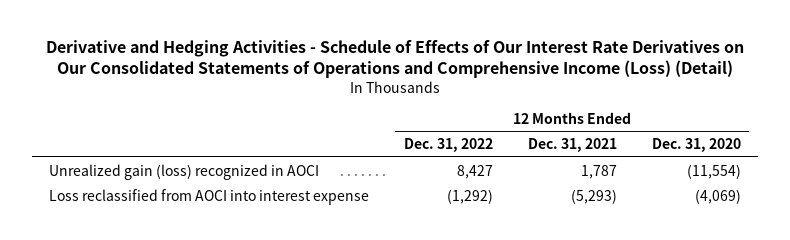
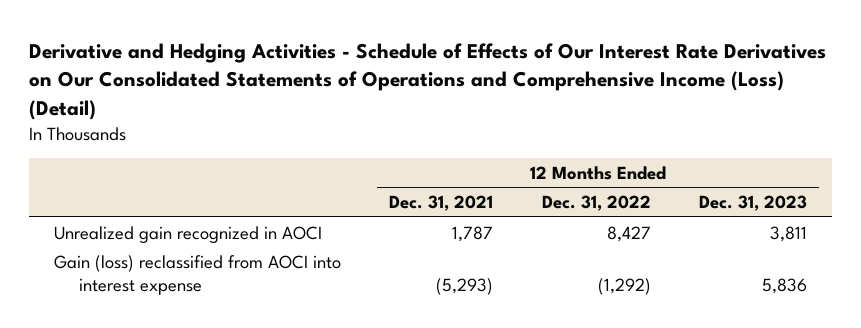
- | 12 Months Ended Dec. 31, 2022 | 12 Months Ended Dec. 31, 2021 | 12 Months Ended Dec. 31, 2020
+ | 12 Months Ended Dec. 31, 2021 | 12 Months Ended Dec. 31, 2022 | 12 Months Ended Dec. 31, 2023
- Unrealized gain (loss) recognized in AOCI | 8,427 | 1,787 | (11,554)
- Loss reclassified from AOCI into interest expense | (1,292) | (5,293) | (4,069)
+ Unrealized gain recognized in AOCI | 1,787 | 8,427 | 3,811
+ Gain (loss) reclassified from AOCI into interest expense | (5,293) | (1,292) | 5,836

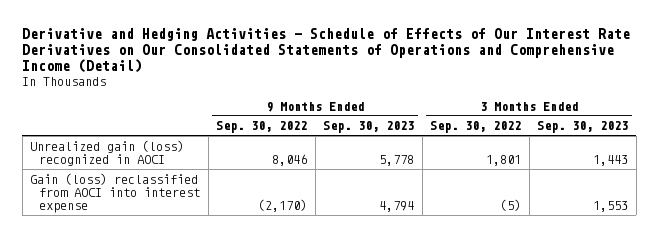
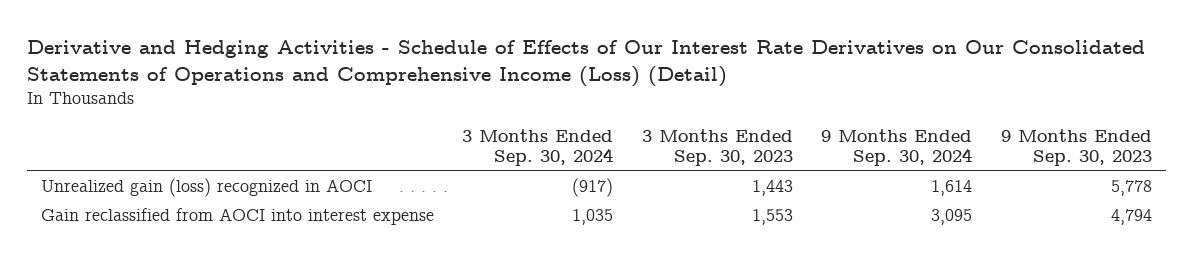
- Derivative and Hedging Activities - Schedule of Effects of Our Interest Rate Derivatives on Our Consolidated Statements of Operations and Comprehensive Income (Detail)
+ Derivative and Hedging Activities - Schedule of Effects of Our Interest Rate Derivatives on Our Consolidated Statements of Operations and Comprehensive Income (Loss) (Detail)
- | 9 Months Ended Sep. 30, 2022 | 9 Months Ended Sep. 30, 2023 | 3 Months Ended Sep. 30, 2022 | 3 Months Ended Sep. 30, 2023
+ | 3 Months Ended Sep. 30, 2024 | 3 Months Ended Sep. 30, 2023 | 9 Months Ended Sep. 30, 2024 | 9 Months Ended Sep. 30, 2023
- Gain (loss) reclassified from AOCI into interest expense | (2,170) | 4,794 | (5) | 1,553
+ Gain reclassified from AOCI into interest expense | 1,035 | 1,553 | 3,095 | 4,794

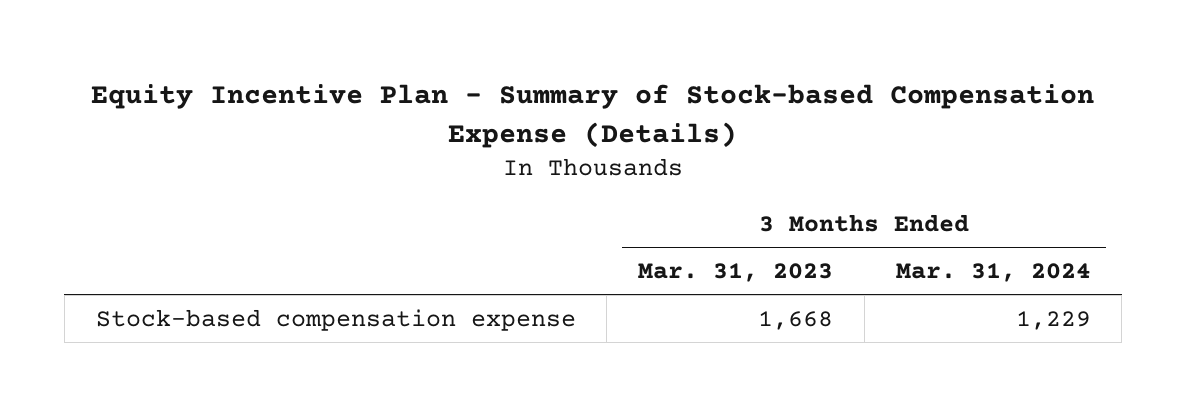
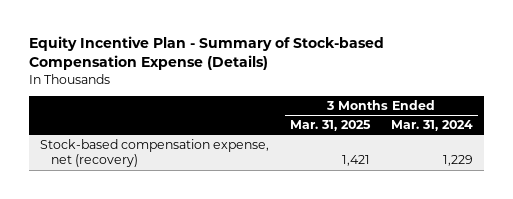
- | 3 Months Ended Mar. 31, 2023 | 3 Months Ended Mar. 31, 2024
+ | 3 Months Ended Mar. 31, 2025 | 3 Months Ended Mar. 31, 2024
- Stock-based compensation expense | 1,668 | 1,229
+ Stock-based compensation expense, net (recovery) | 1,421 | 1,229

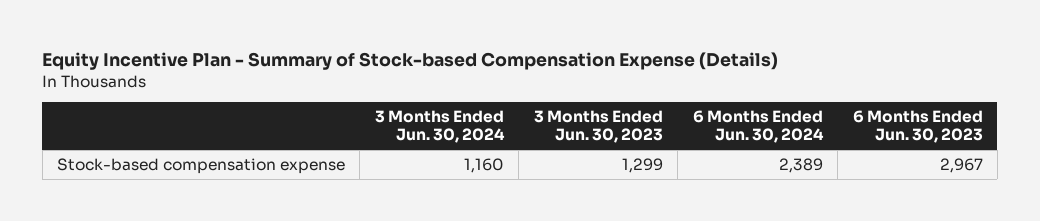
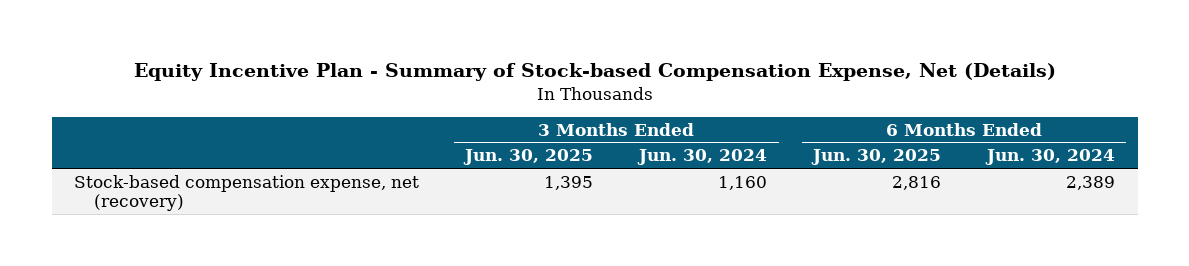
- Equity Incentive Plan - Summary of Stock-based Compensation Expense (Details)
+ Equity Incentive Plan - Summary of Stock-based Compensation Expense, Net (Details)
- | 3 Months Ended Jun. 30, 2024 | 3 Months Ended Jun. 30, 2023 | 6 Months Ended Jun. 30, 2024 | 6 Months Ended Jun. 30, 2023
+ | 3 Months Ended Jun. 30, 2025 | 3 Months Ended Jun. 30, 2024 | 6 Months Ended Jun. 30, 2025 | 6 Months Ended Jun. 30, 2024
- Stock-based compensation expense | 1,160 | 1,299 | 2,389 | 2,967
+ Stock-based compensation expense, net (recovery) | 1,395 | 1,160 | 2,816 | 2,389

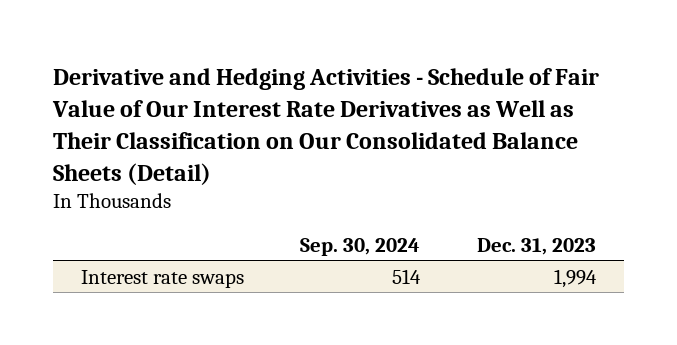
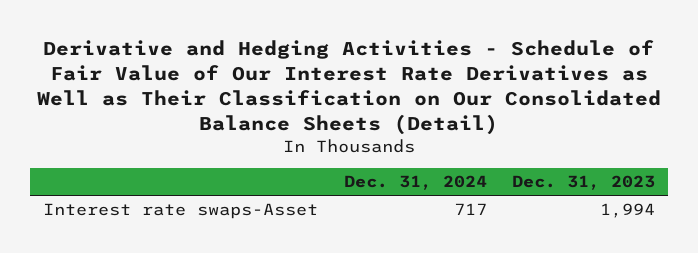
- | Sep. 30, 2024 | Dec. 31, 2023
+ | Dec. 31, 2024 | Dec. 31, 2023
- Interest rate swaps | 514 | 1,994
+ Interest rate swaps-Asset | 717 | 1,994

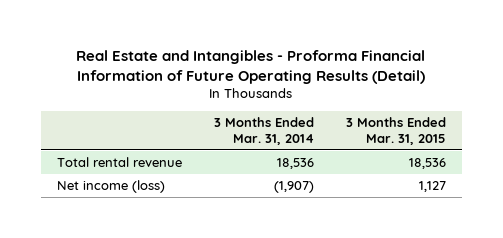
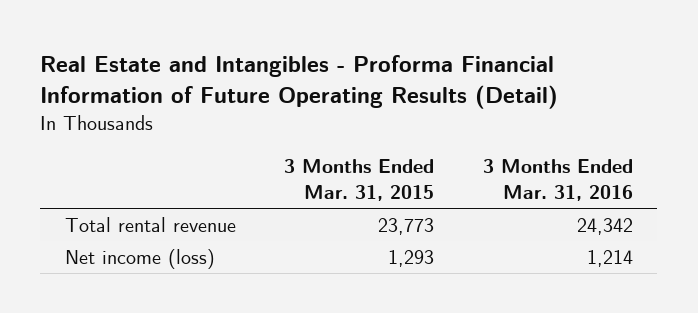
- | 3 Months Ended Mar. 31, 2014 | 3 Months Ended Mar. 31, 2015
+ | 3 Months Ended Mar. 31, 2015 | 3 Months Ended Mar. 31, 2016
- Total rental revenue | 18,536 | 18,536
- Net income (loss) | (1,907) | 1,127
+ Total rental revenue | 23,773 | 24,342
+ Net income (loss) | 1,293 | 1,214

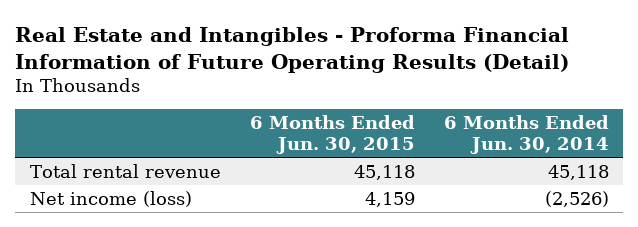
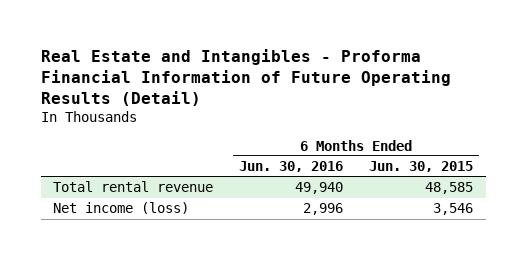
- | 6 Months Ended Jun. 30, 2015 | 6 Months Ended Jun. 30, 2014
+ | 6 Months Ended Jun. 30, 2016 | 6 Months Ended Jun. 30, 2015
- Total rental revenue | 45,118 | 45,118
- Net income (loss) | 4,159 | (2,526)
+ Total rental revenue | 49,940 | 48,585
+ Net income (loss) | 2,996 | 3,546

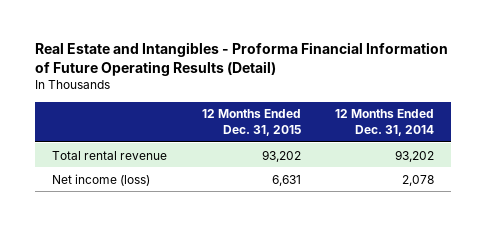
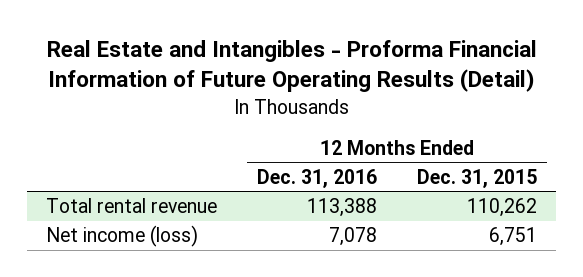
- | 12 Months Ended Dec. 31, 2015 | 12 Months Ended Dec. 31, 2014
+ | 12 Months Ended Dec. 31, 2016 | 12 Months Ended Dec. 31, 2015
- Total rental revenue | 93,202 | 93,202
- Net income (loss) | 6,631 | 2,078
+ Total rental revenue | 113,388 | 110,262
+ Net income (loss) | 7,078 | 6,751

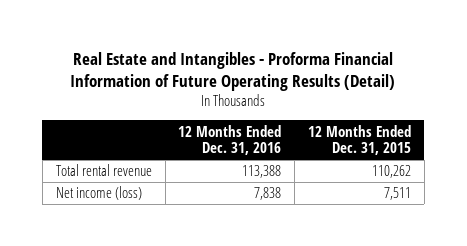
- Net income (loss) | 7,078 | 6,751
+ Net income (loss) | 7,838 | 7,511

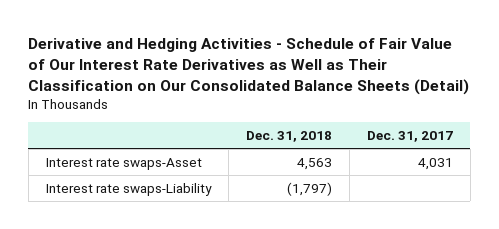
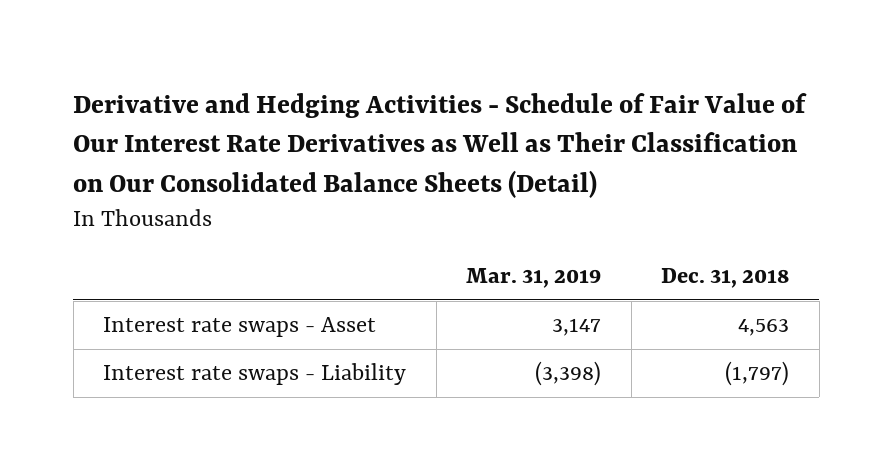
- | Dec. 31, 2018 | Dec. 31, 2017
+ | Mar. 31, 2019 | Dec. 31, 2018
- Interest rate swaps-Asset | 4,563 | 4,031
- Interest rate swaps-Liability | (1,797) |
+ Interest rate swaps - Asset | 3,147 | 4,563
+ Interest rate swaps - Liability | (3,398) | (1,797)

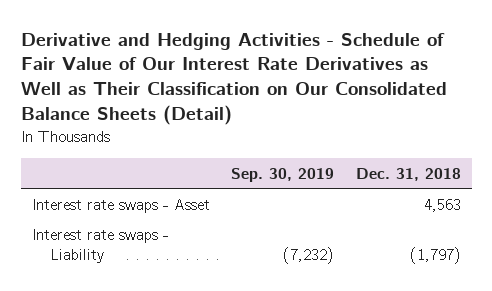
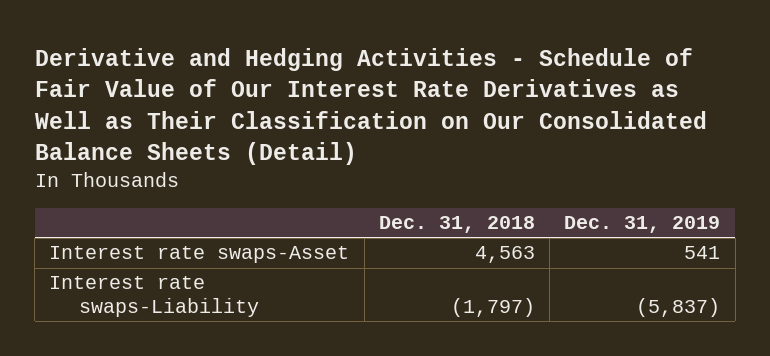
- | Sep. 30, 2019 | Dec. 31, 2018
+ | Dec. 31, 2018 | Dec. 31, 2019
- Interest rate swaps - Asset | | 4,563
- Interest rate swaps - Liability | (7,232) | (1,797)
+ Interest rate swaps-Asset | 4,563 | 541
+ Interest rate swaps-Liability | (1,797) | (5,837)

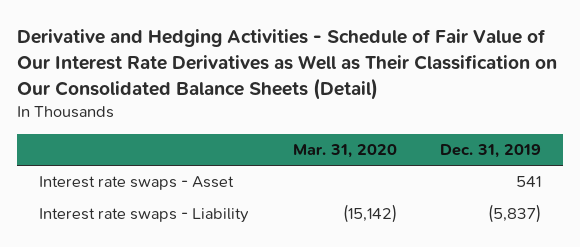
- | Dec. 31, 2018 | Dec. 31, 2019
+ | Mar. 31, 2020 | Dec. 31, 2019
- Interest rate swaps-Asset | 4,563 | 541
- Interest rate swaps-Liability | (1,797) | (5,837)
+ Interest rate swaps - Asset | | 541
+ Interest rate swaps - Liability | (15,142) | (5,837)

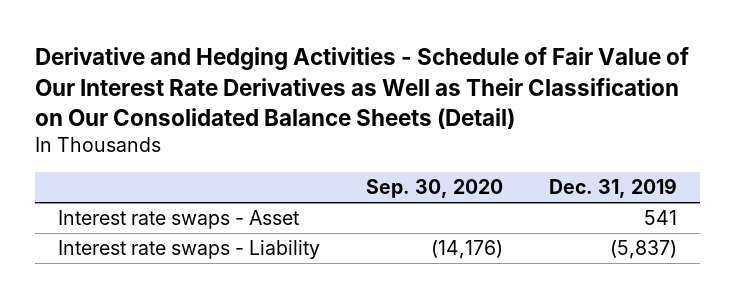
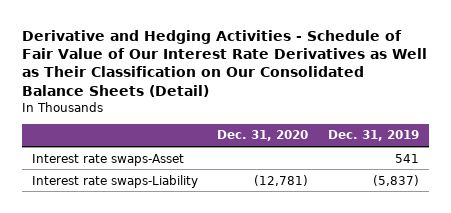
- | Sep. 30, 2020 | Dec. 31, 2019
+ | Dec. 31, 2020 | Dec. 31, 2019
- Interest rate swaps - Asset | | 541
- Interest rate swaps - Liability | (14,176) | (5,837)
+ Interest rate swaps-Asset | | 541
+ Interest rate swaps-Liability | (12,781) | (5,837)

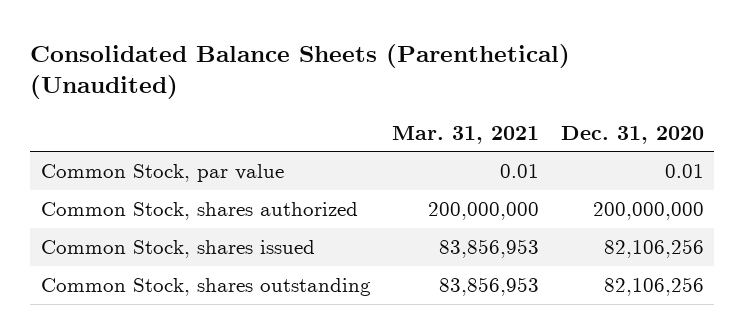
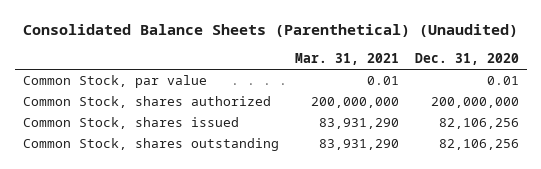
- Common Stock, shares issued | 83,856,953 | 82,106,256
- Common Stock, shares outstanding | 83,856,953 | 82,106,256
+ Common Stock, shares issued | 83,931,290 | 82,106,256
+ Common Stock, shares outstanding | 83,931,290 | 82,106,256

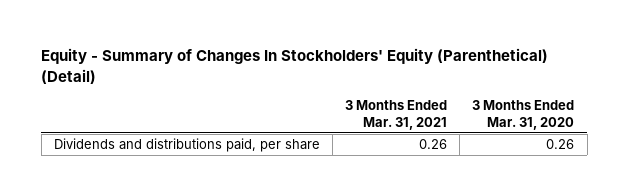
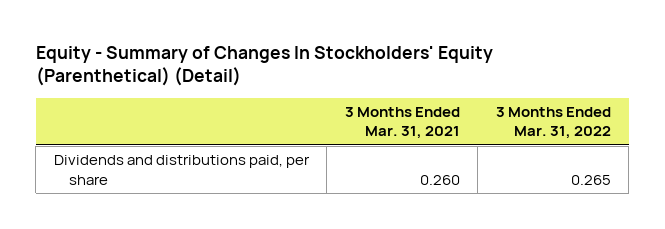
- | 3 Months Ended Mar. 31, 2021 | 3 Months Ended Mar. 31, 2020
+ | 3 Months Ended Mar. 31, 2021 | 3 Months Ended Mar. 31, 2022
- Dividends and distributions paid, per share | 0.26 | 0.26
+ Dividends and distributions paid, per share | 0.260 | 0.265

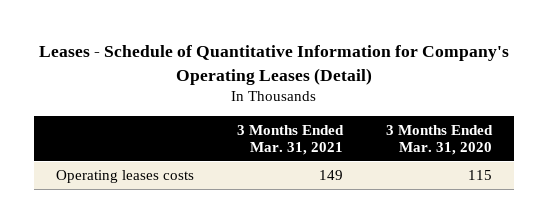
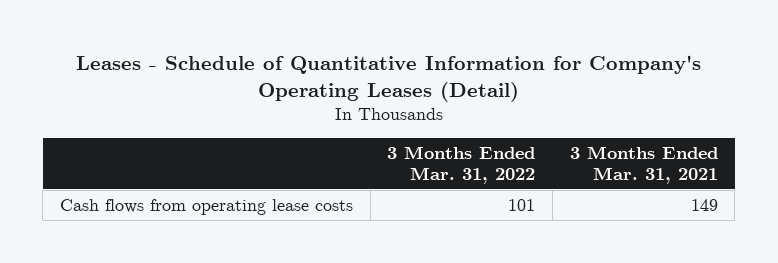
- | 3 Months Ended Mar. 31, 2021 | 3 Months Ended Mar. 31, 2020
+ | 3 Months Ended Mar. 31, 2022 | 3 Months Ended Mar. 31, 2021
- Operating leases costs | 149 | 115
+ Cash flows from operating lease costs | 101 | 149

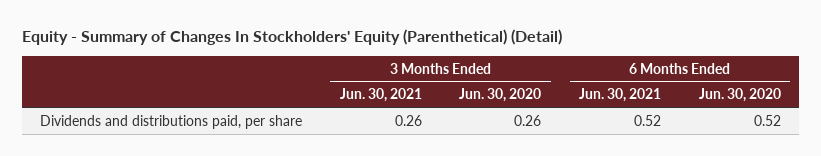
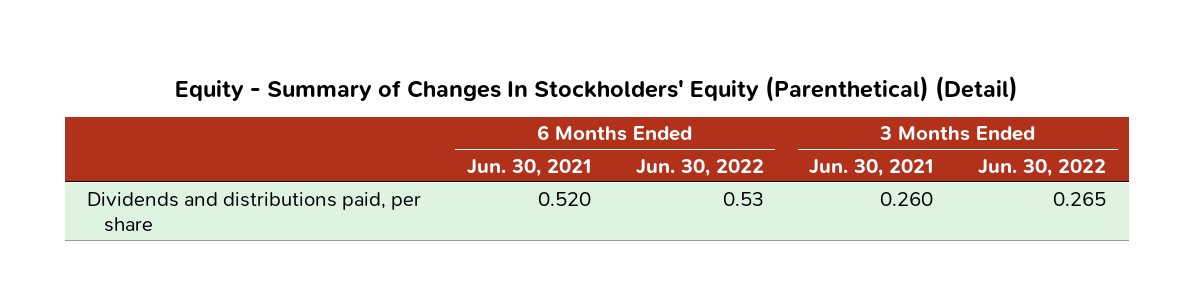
- | 3 Months Ended Jun. 30, 2021 | 3 Months Ended Jun. 30, 2020 | 6 Months Ended Jun. 30, 2021 | 6 Months Ended Jun. 30, 2020
+ | 6 Months Ended Jun. 30, 2021 | 6 Months Ended Jun. 30, 2022 | 3 Months Ended Jun. 30, 2021 | 3 Months Ended Jun. 30, 2022
- Dividends and distributions paid, per share | 0.26 | 0.26 | 0.52 | 0.52
+ Dividends and distributions paid, per share | 0.520 | 0.53 | 0.260 | 0.265

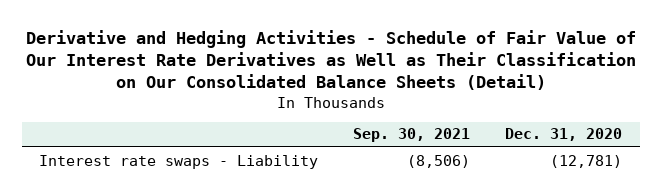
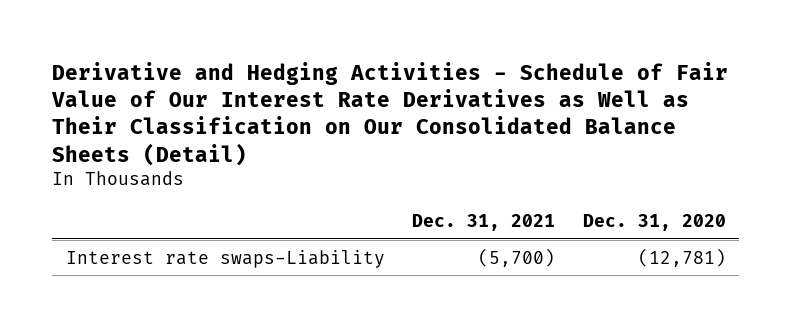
- | Sep. 30, 2021 | Dec. 31, 2020
+ | Dec. 31, 2021 | Dec. 31, 2020
- Interest rate swaps - Liability | (8,506) | (12,781)
+ Interest rate swaps-Liability | (5,700) | (12,781)

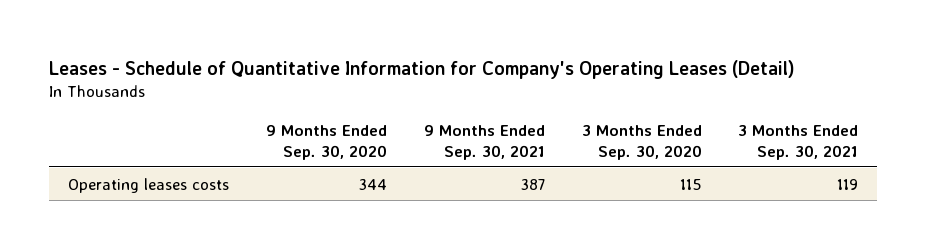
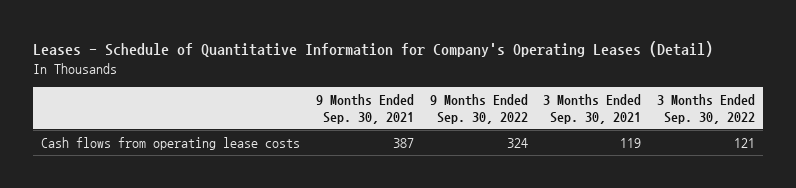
- | 9 Months Ended Sep. 30, 2020 | 9 Months Ended Sep. 30, 2021 | 3 Months Ended Sep. 30, 2020 | 3 Months Ended Sep. 30, 2021
+ | 9 Months Ended Sep. 30, 2021 | 9 Months Ended Sep. 30, 2022 | 3 Months Ended Sep. 30, 2021 | 3 Months Ended Sep. 30, 2022
- Operating leases costs | 344 | 387 | 115 | 119
+ Cash flows from operating lease costs | 387 | 324 | 119 | 121

